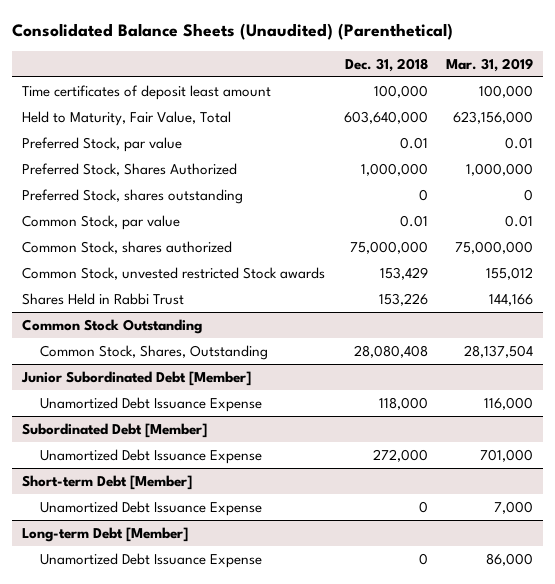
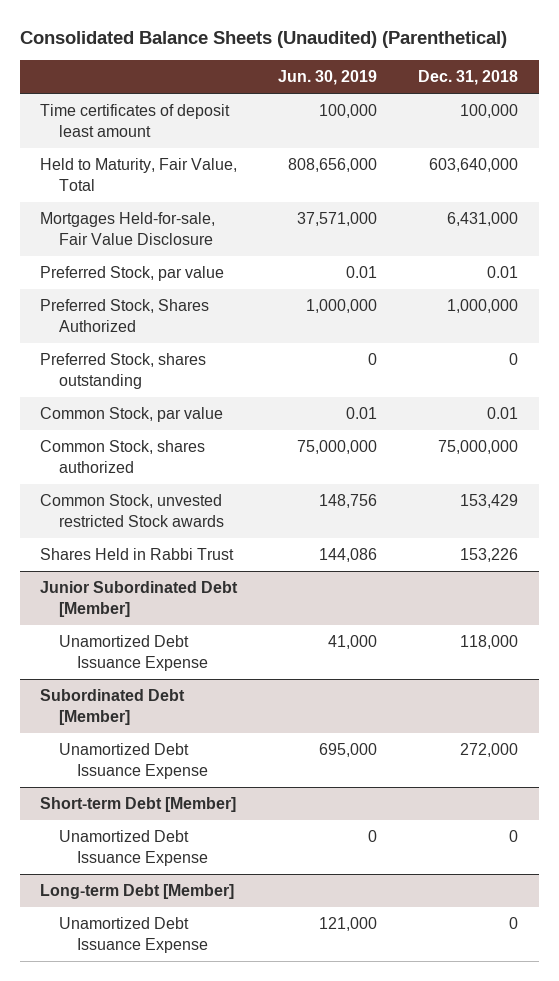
- | Dec. 31, 2018 | Mar. 31, 2019
+ | Jun. 30, 2019 | Dec. 31, 2018
+ Mortgages Held-for-sale, Fair Value Disclosure | 37,571,000 | 6,431,000
- Common Stock Outstanding
- Common Stock, Shares, Outstanding | 28,080,408 | 28,137,504

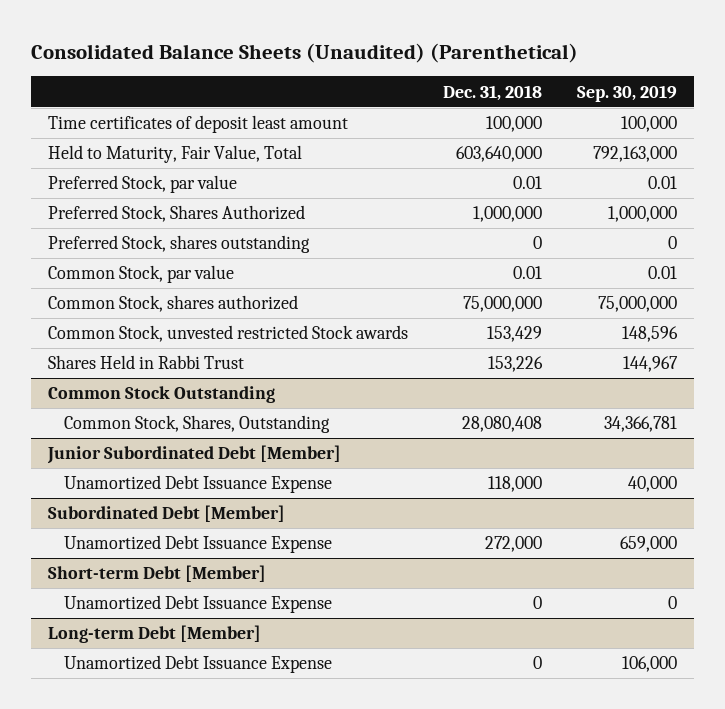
- | Jun. 30, 2019 | Dec. 31, 2018
+ | Dec. 31, 2018 | Sep. 30, 2019
- Mortgages Held-for-sale, Fair Value Disclosure | 37,571,000 | 6,431,000
+ Common Stock Outstanding
+ Common Stock, Shares, Outstanding | 28,080,408 | 34,366,781

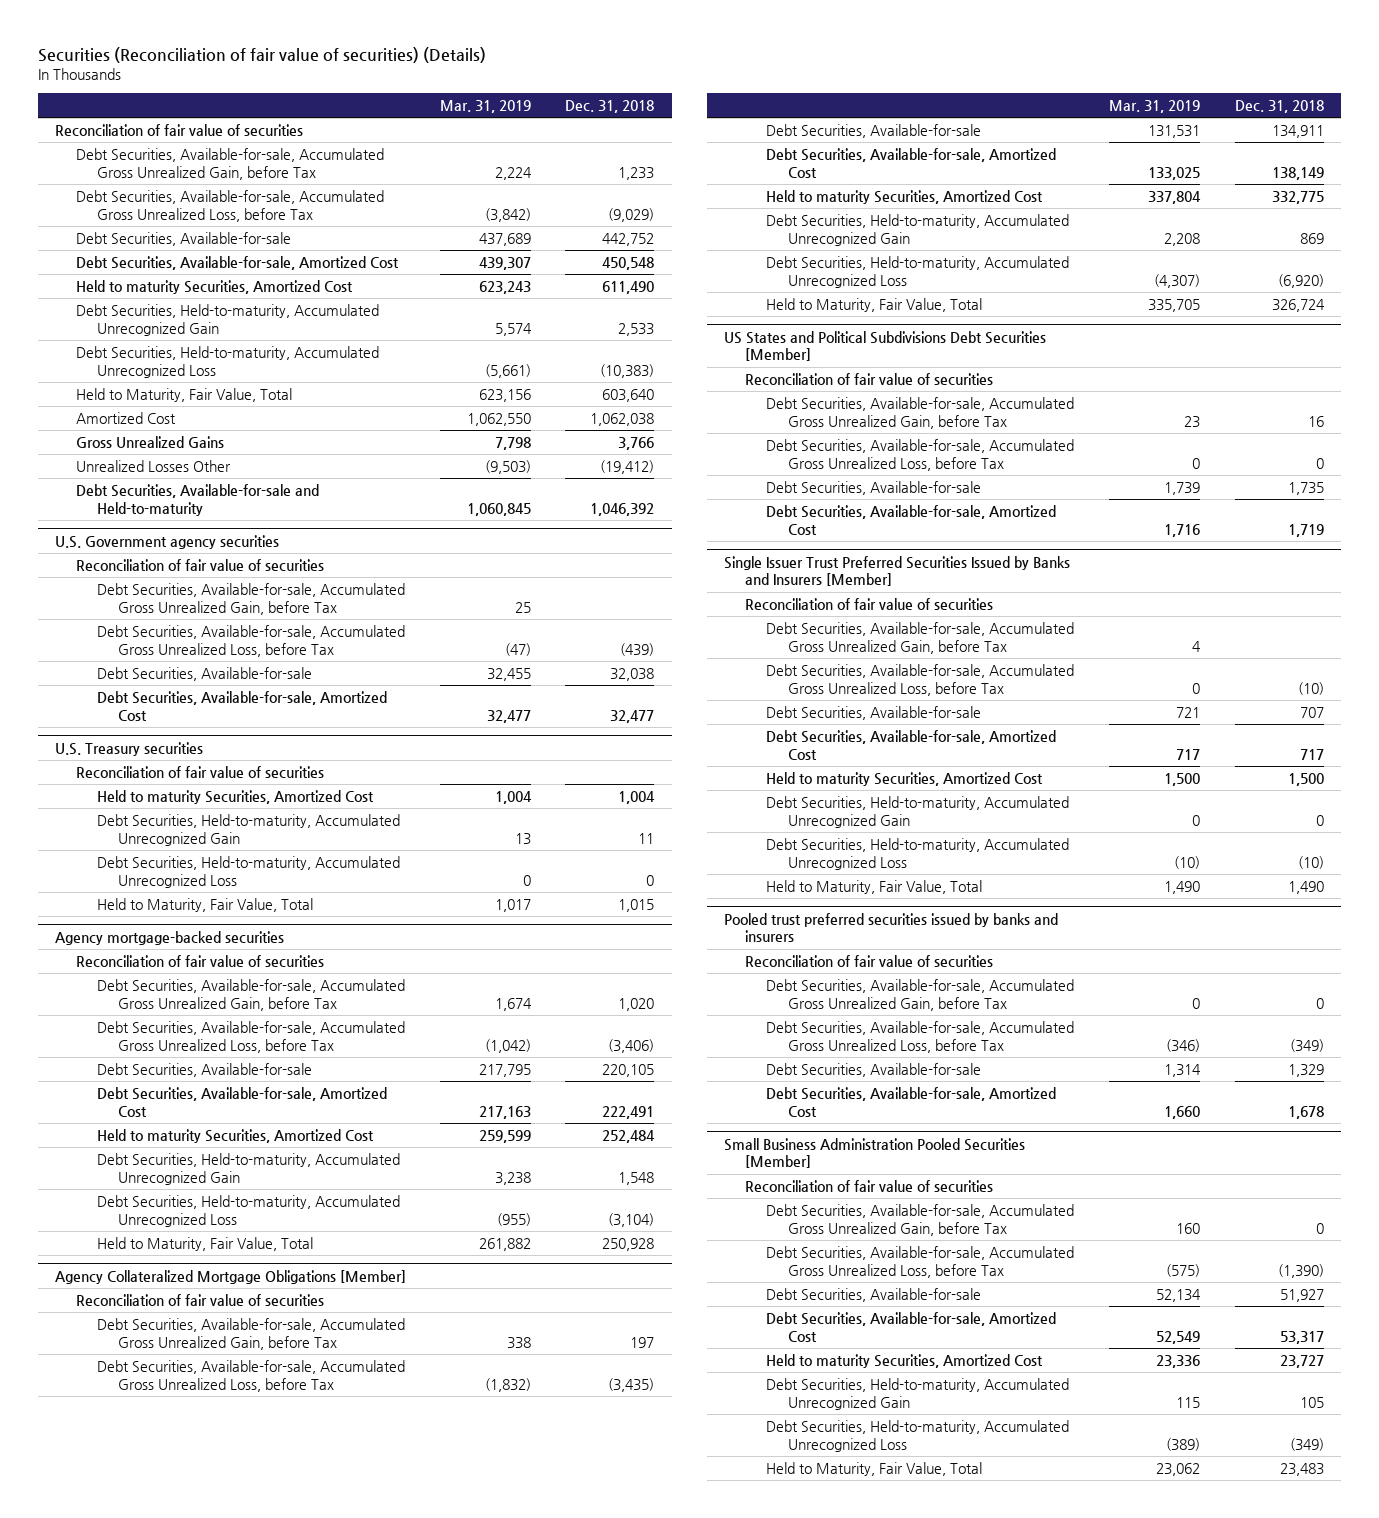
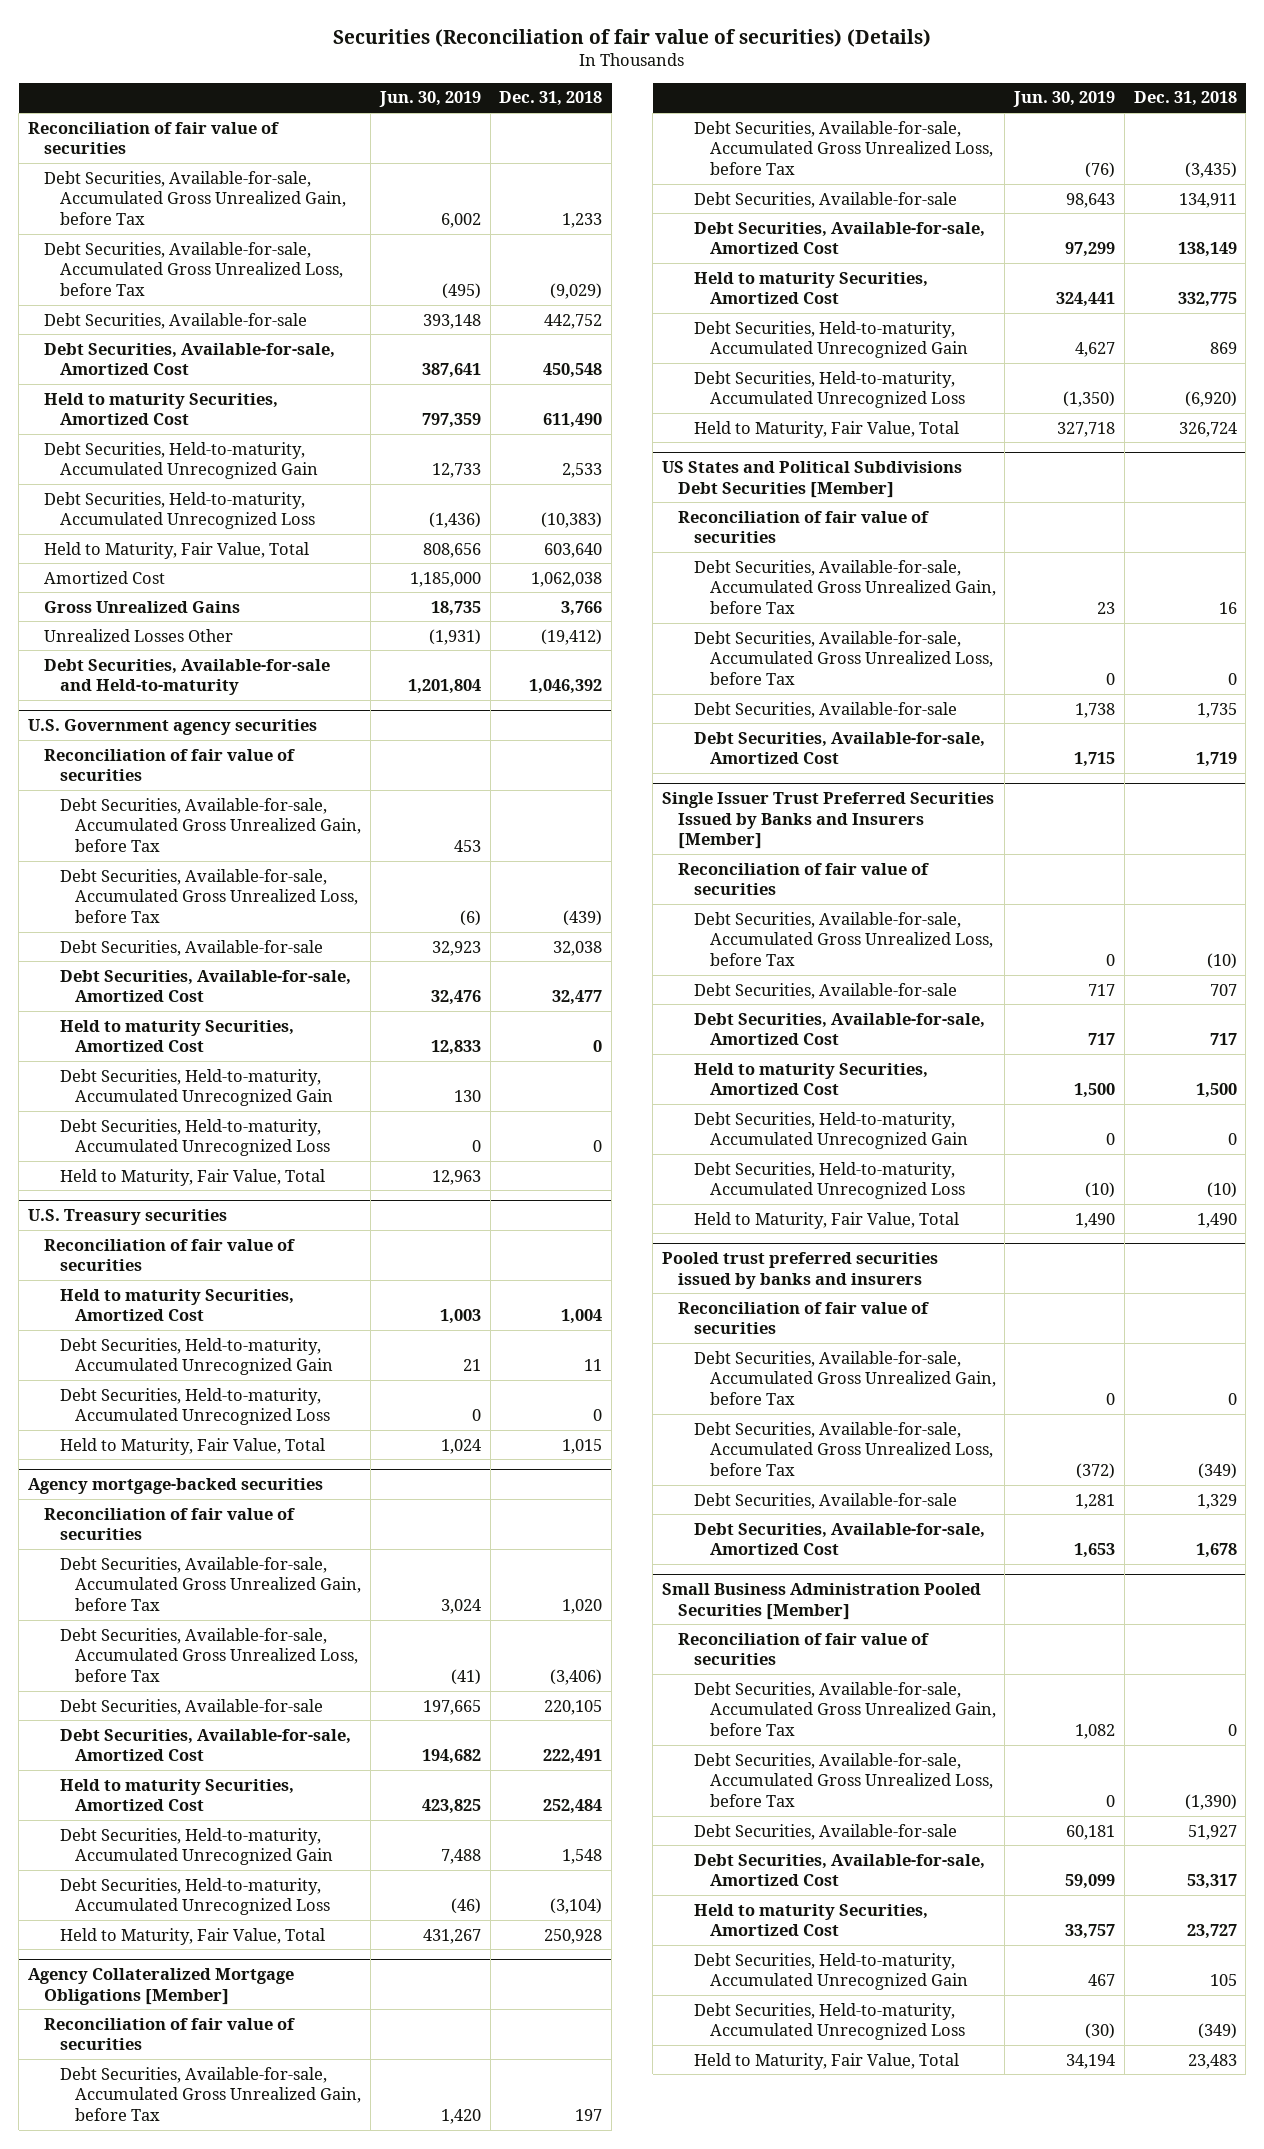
- | Mar. 31, 2019 | Dec. 31, 2018
+ | Jun. 30, 2019 | Dec. 31, 2018
@ U.S. Government agency securities
+ Held to maturity Securities, Amortized Cost | 12,833 | 0
+ Debt Securities, Held-to-maturity, Accumulated Unrecognized Gain | 130 |
+ Debt Securities, Held-to-maturity, Accumulated Unrecognized Loss | 0 | 0
+ Held to Maturity, Fair Value, Total | 12,963 |
@ Single Issuer Trust Preferred Securities Issued by Banks and Insurers [Member]
- Debt Securities, Available-for-sale, Accumulated Gross Unrealized Gain, before Tax | 4 |

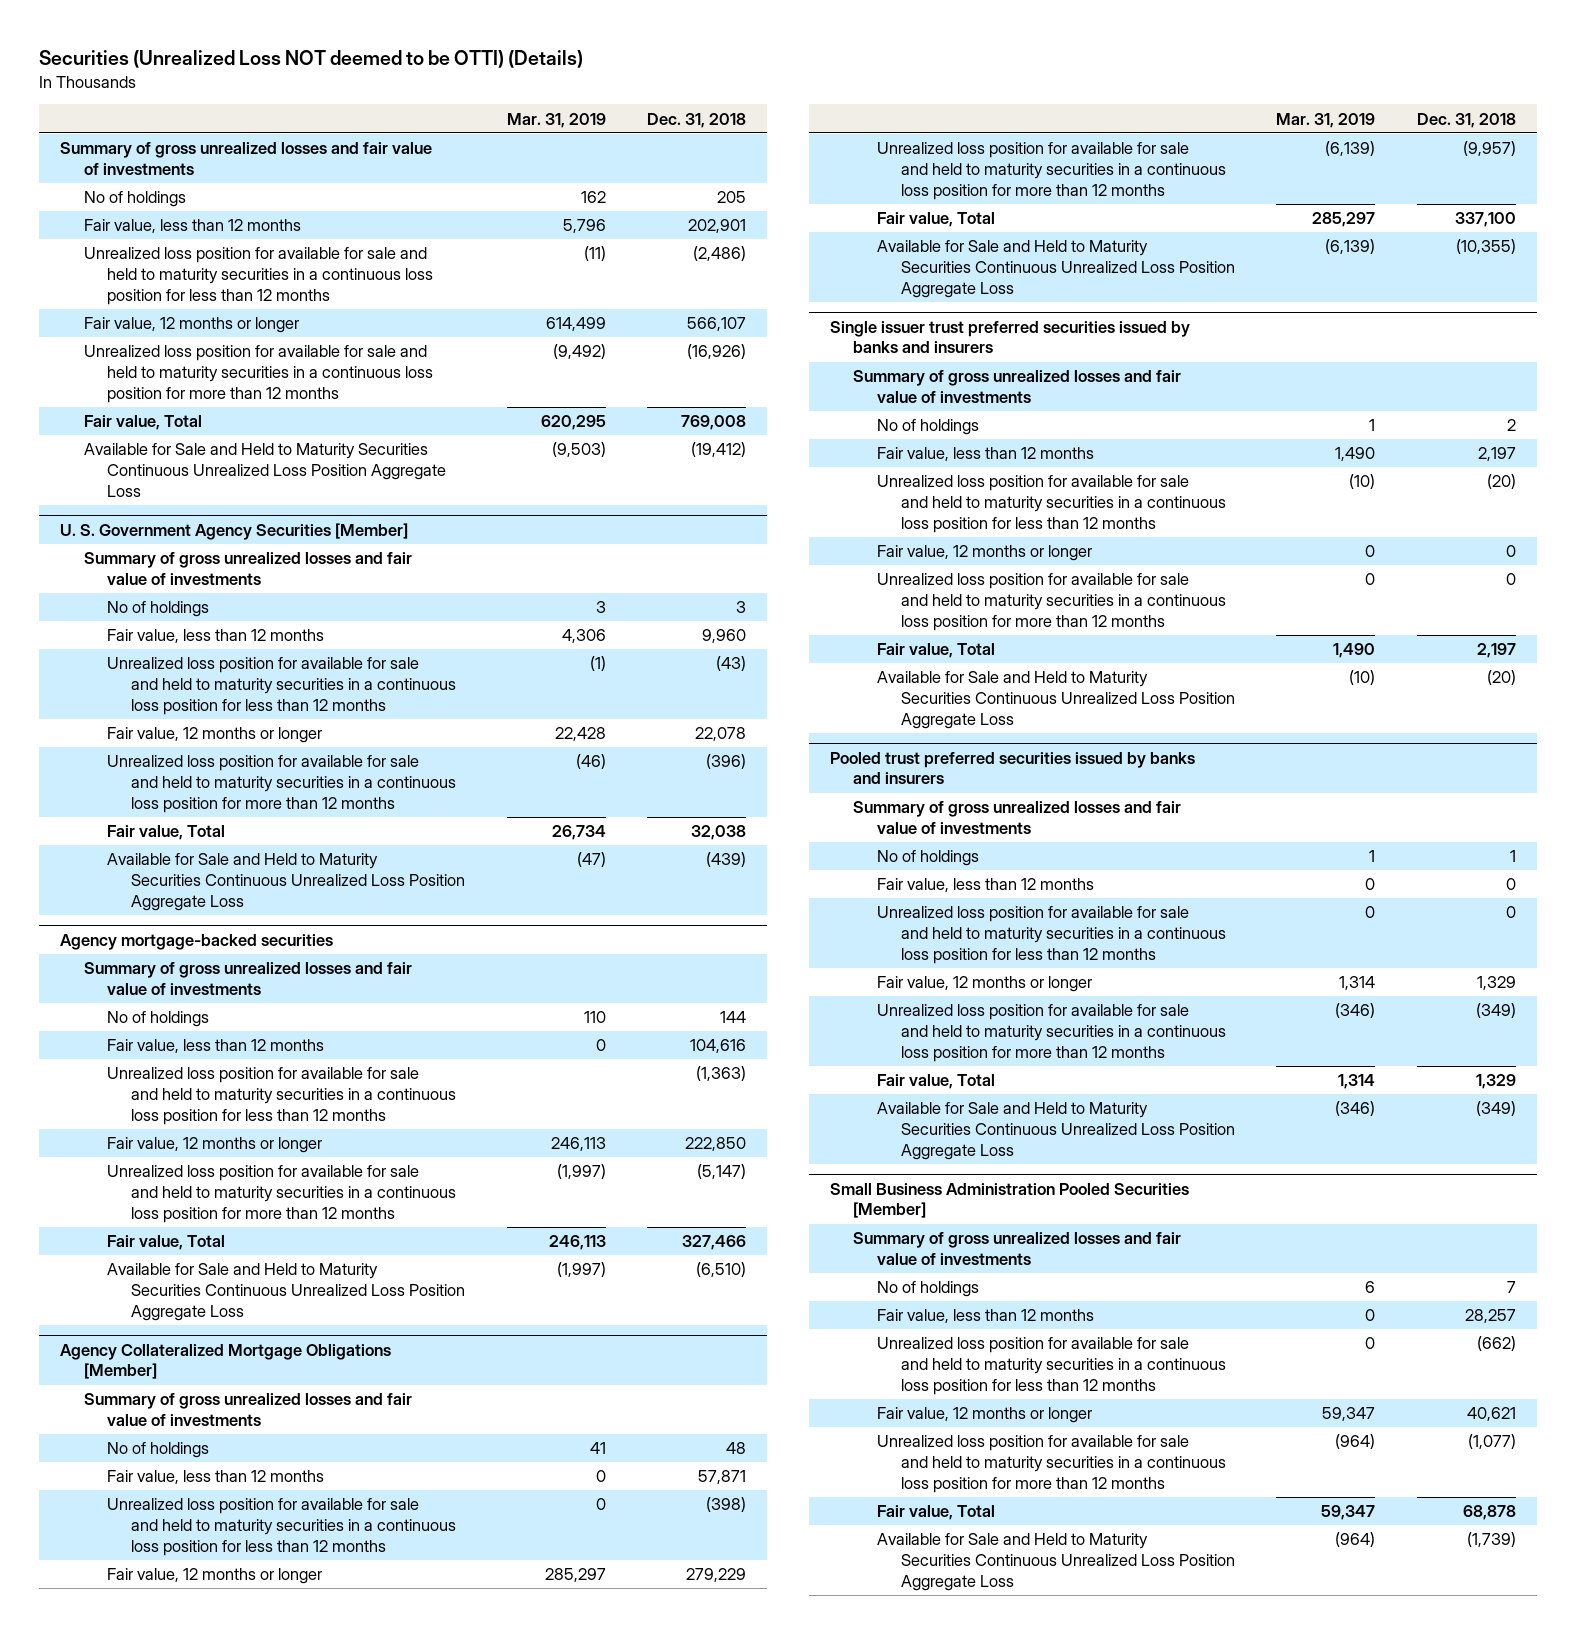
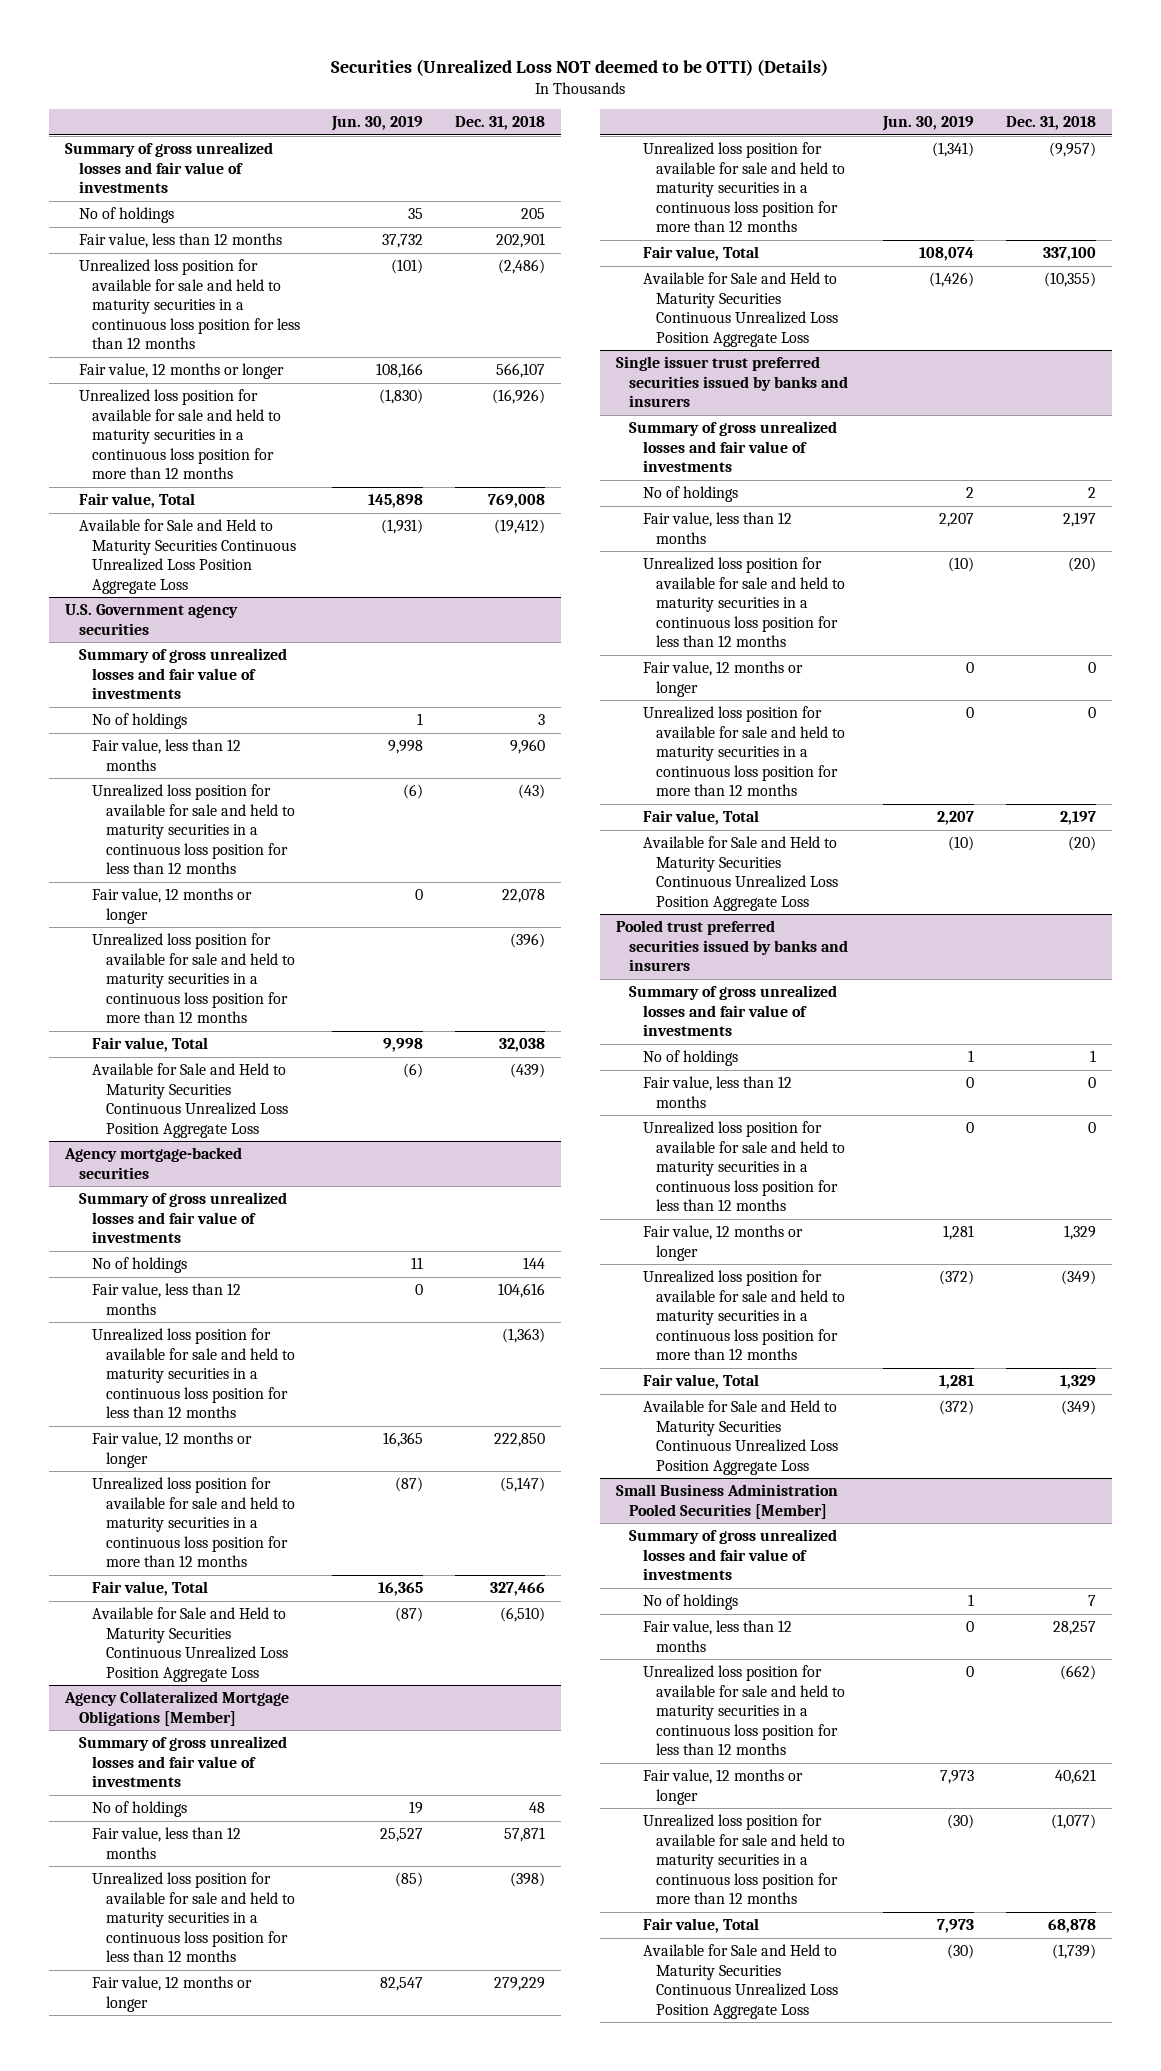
- | Mar. 31, 2019 | Dec. 31, 2018
+ | Jun. 30, 2019 | Dec. 31, 2018
- U. S. Government Agency Securities [Member]
+ U.S. Government agency securities

